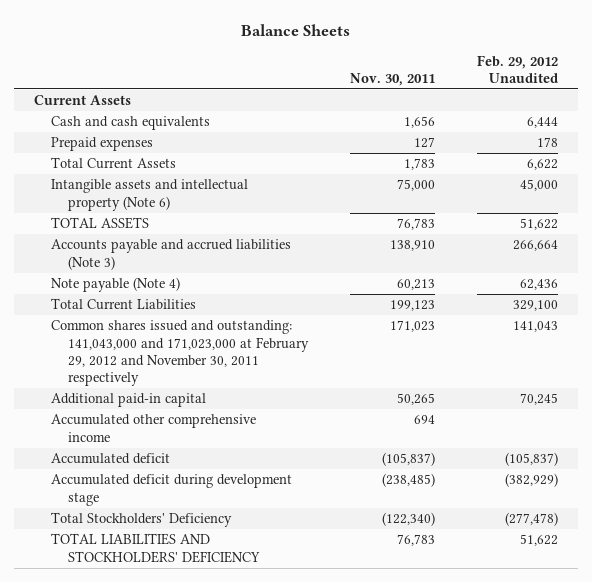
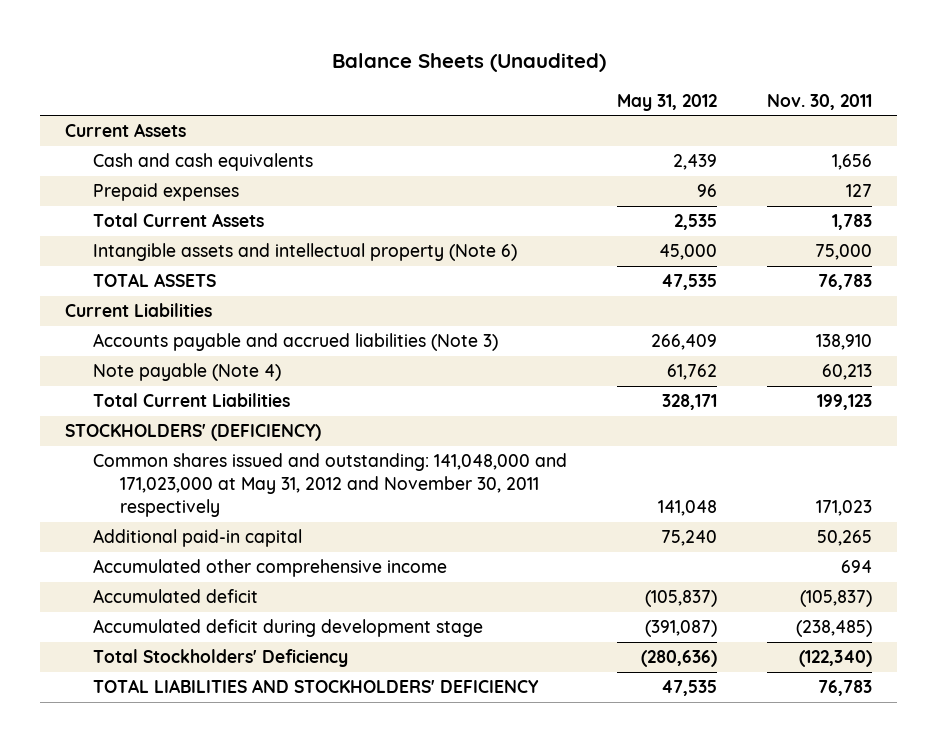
- Balance Sheets
+ Balance Sheets (Unaudited)
- | Nov. 30, 2011 | Feb. 29, 2012 Unaudited
+ | May 31, 2012 | Nov. 30, 2011
+ Current Liabilities
- Common shares issued and outstanding: 141,043,000 and 171,023,000 at February 29, 2012 and November 30, 2011 respectively | 171,023 | 141,043
+ STOCKHOLDERS' (DEFICIENCY)
+ Common shares issued and outstanding: 141,048,000 and 171,023,000 at May 31, 2012 and November 30, 2011 respectively | 141,048 | 171,023

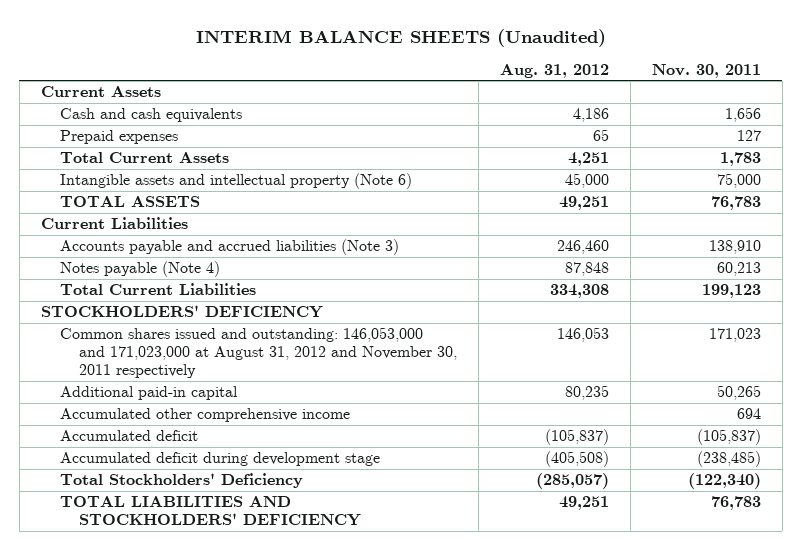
- Balance Sheets (Unaudited)
+ INTERIM BALANCE SHEETS (Unaudited)
- | May 31, 2012 | Nov. 30, 2011
+ | Aug. 31, 2012 | Nov. 30, 2011
- Note payable (Note 4) | 61,762 | 60,213
+ Notes payable (Note 4) | 87,848 | 60,213
- STOCKHOLDERS' (DEFICIENCY)
- Common shares issued and outstanding: 141,048,000 and 171,023,000 at May 31, 2012 and November 30, 2011 respectively | 141,048 | 171,023
+ STOCKHOLDERS' DEFICIENCY
+ Common shares issued and outstanding: 146,053,000 and 171,023,000 at August 31, 2012 and November 30, 2011 respectively | 146,053 | 171,023

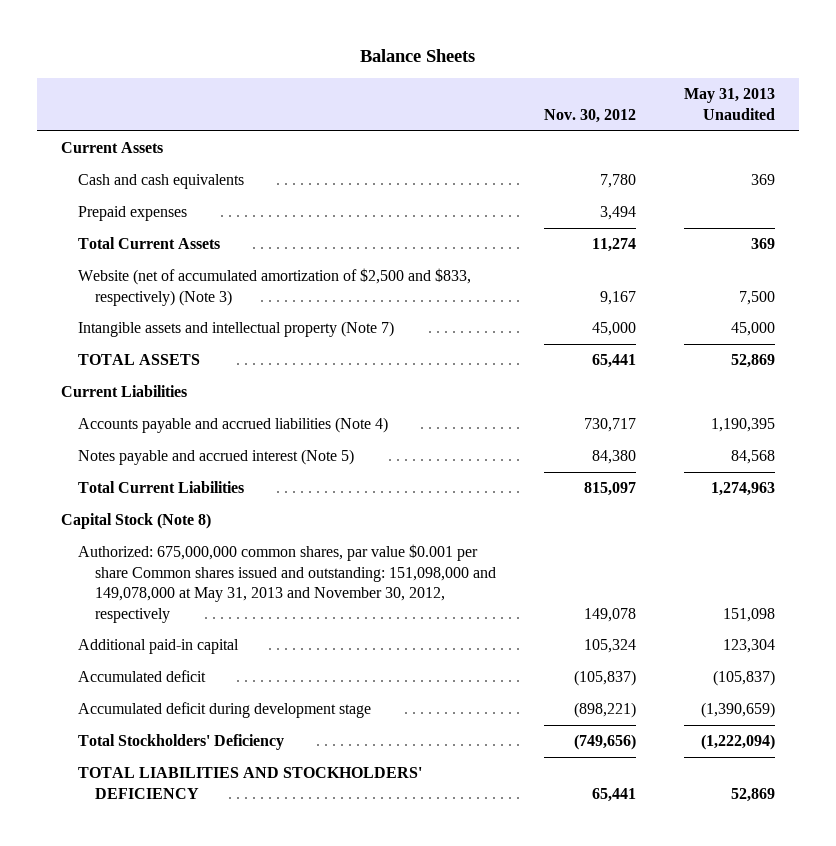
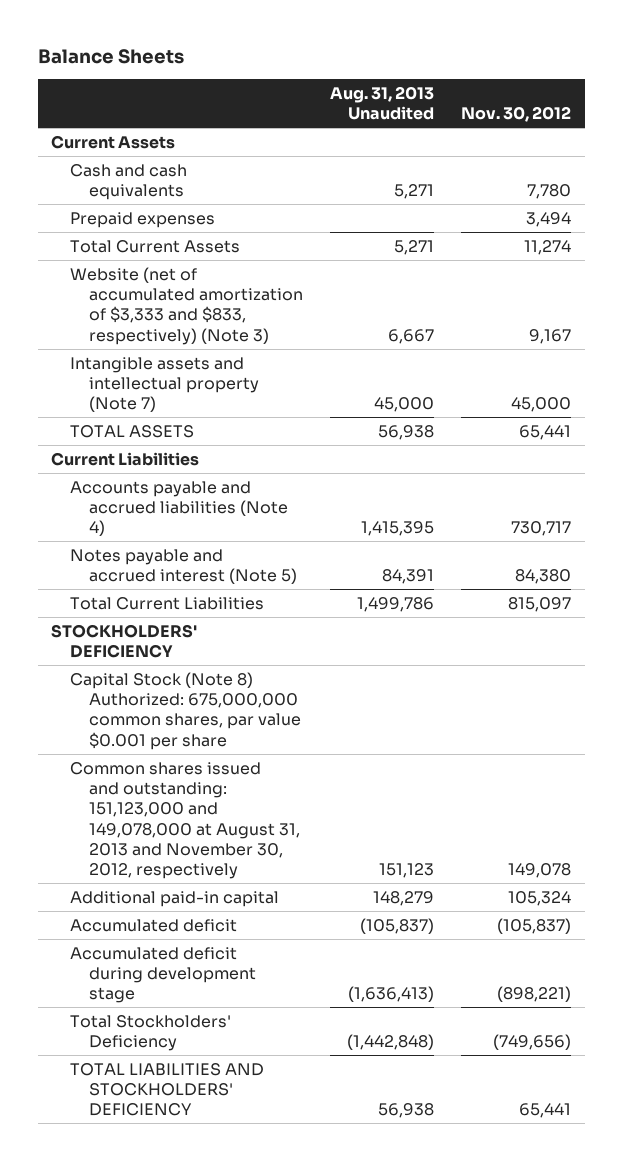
- | Nov. 30, 2012 | May 31, 2013 Unaudited
+ | Aug. 31, 2013 Unaudited | Nov. 30, 2012
- Website (net of accumulated amortization of $2,500 and $833, respectively) (Note 3) | 9,167 | 7,500
+ Website (net of accumulated amortization of $3,333 and $833, respectively) (Note 3) | 6,667 | 9,167
- Capital Stock (Note 8)
- Authorized: 675,000,000 common shares, par value $0.001 per share Common shares issued and outstanding: 151,098,000 and 149,078,000 at May 31, 2013 and November 30, 2012, respectively | 149,078 | 151,098
+ STOCKHOLDERS' DEFICIENCY
+ Capital Stock (Note 8) Authorized: 675,000,000 common shares, par value $0.001 per share
+ Common shares issued and outstanding: 151,123,000 and 149,078,000 at August 31, 2013 and November 30, 2012, respectively | 151,123 | 149,078

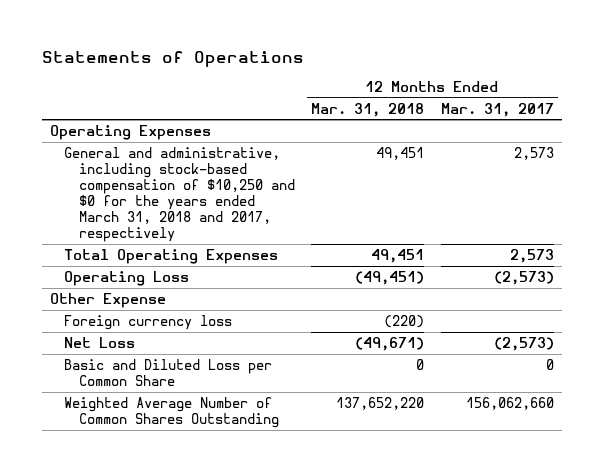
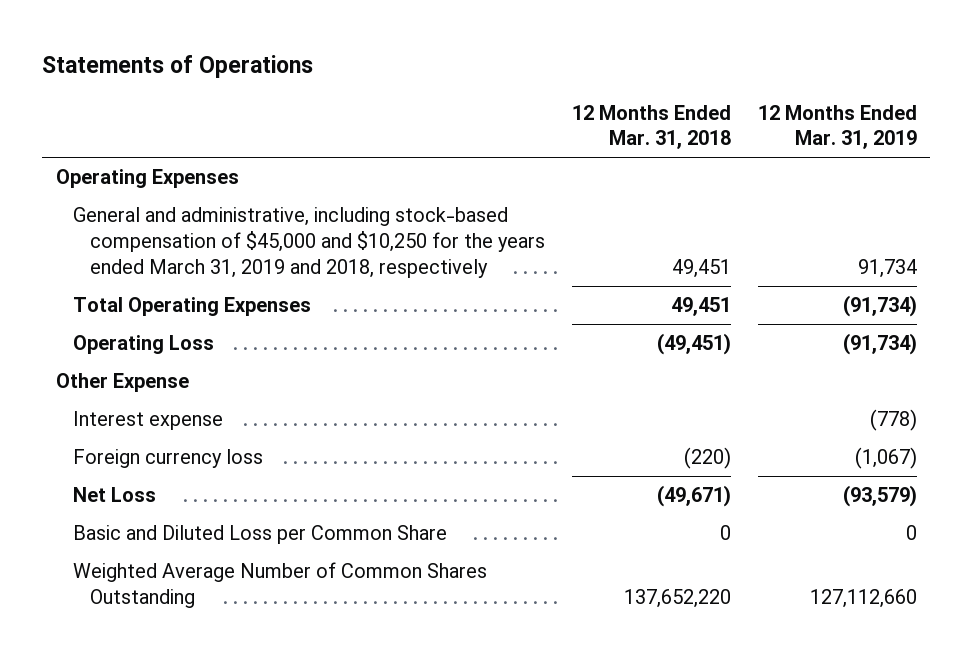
- | 12 Months Ended Mar. 31, 2018 | 12 Months Ended Mar. 31, 2017
+ | 12 Months Ended Mar. 31, 2018 | 12 Months Ended Mar. 31, 2019
- General and administrative, including stock-based compensation of $10,250 and $0 for the years ended March 31, 2018 and 2017, respectively | 49,451 | 2,573
+ General and administrative, including stock-based compensation of $45,000 and $10,250 for the years ended March 31, 2019 and 2018, respectively | 49,451 | 91,734
+ Interest expense | | (778)

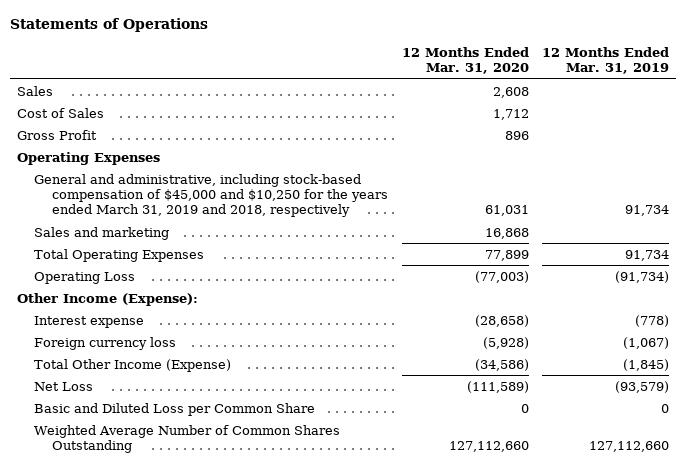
- | 12 Months Ended Mar. 31, 2018 | 12 Months Ended Mar. 31, 2019
+ | 12 Months Ended Mar. 31, 2020 | 12 Months Ended Mar. 31, 2019
+ Sales | 2,608 |
+ Cost of Sales | 1,712 |
+ Gross Profit | 896 |
- Total Operating Expenses | 49,451 | (91,734)
+ Sales and marketing | 16,868 |
+ Total Operating Expenses | 77,899 | 91,734
- Other Expense
+ Other Income (Expense):
+ Total Other Income (Expense) | (34,586) | (1,845)

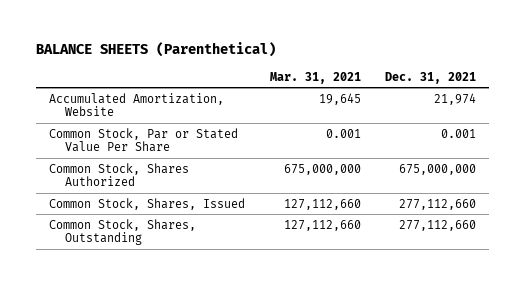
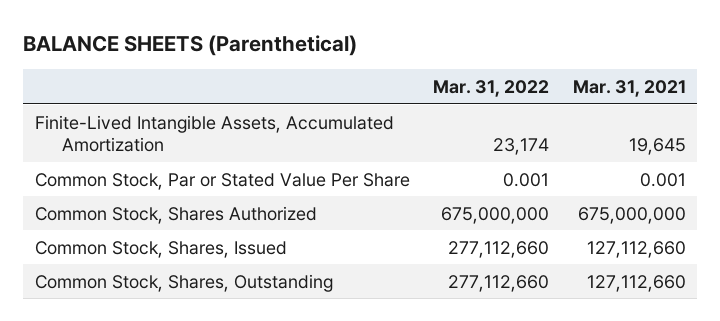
- | Mar. 31, 2021 | Dec. 31, 2021
+ | Mar. 31, 2022 | Mar. 31, 2021
- Accumulated Amortization, Website | 19,645 | 21,974
+ Finite-Lived Intangible Assets, Accumulated Amortization | 23,174 | 19,645

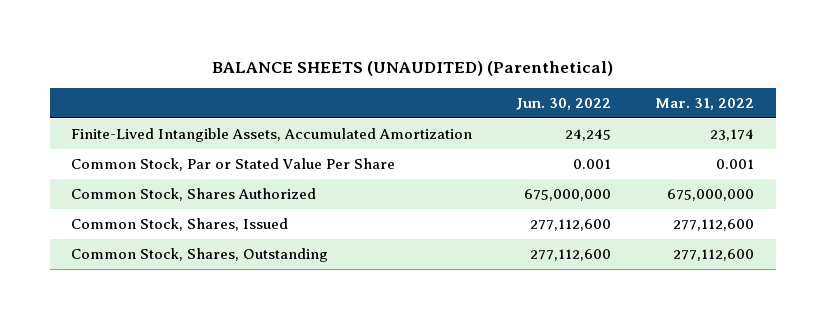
- BALANCE SHEETS (Parenthetical)
+ BALANCE SHEETS (UNAUDITED) (Parenthetical)
- | Mar. 31, 2022 | Mar. 31, 2021
+ | Jun. 30, 2022 | Mar. 31, 2022
- Common Stock, Shares, Issued | 277,112,660 | 127,112,660
- Common Stock, Shares, Outstanding | 277,112,660 | 127,112,660
+ Common Stock, Shares, Issued | 277,112,600 | 277,112,600
+ Common Stock, Shares, Outstanding | 277,112,600 | 277,112,600

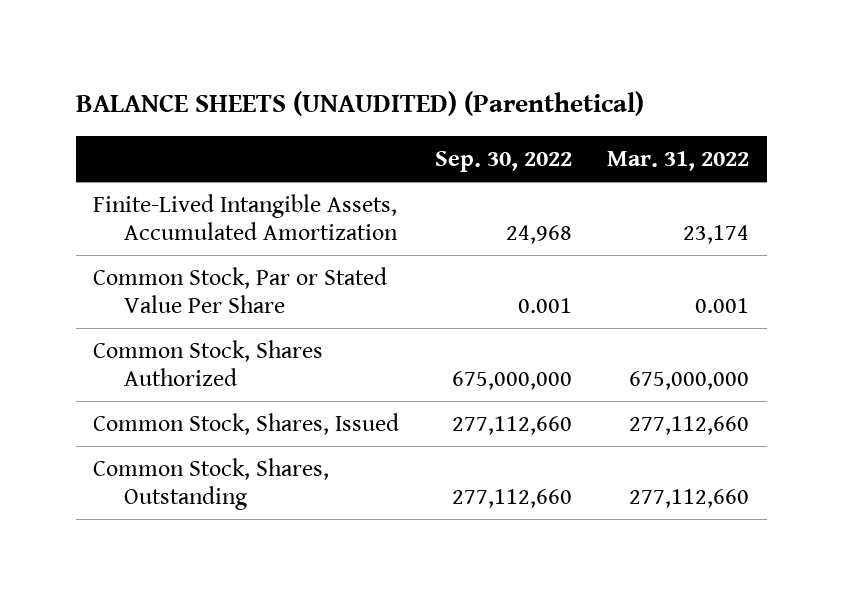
- | Jun. 30, 2022 | Mar. 31, 2022
+ | Sep. 30, 2022 | Mar. 31, 2022
- Common Stock, Shares, Issued | 277,112,600 | 277,112,600
- Common Stock, Shares, Outstanding | 277,112,600 | 277,112,600
+ Common Stock, Shares, Issued | 277,112,660 | 277,112,660
+ Common Stock, Shares, Outstanding | 277,112,660 | 277,112,660

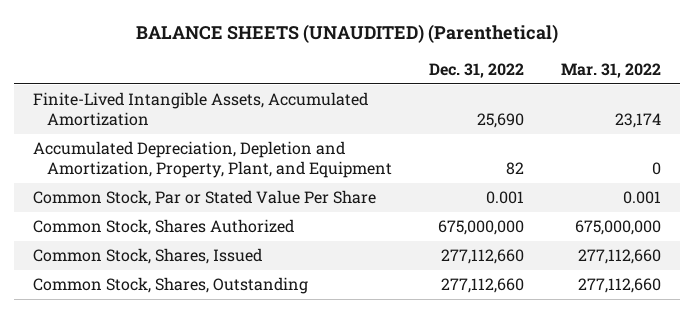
- | Sep. 30, 2022 | Mar. 31, 2022
+ | Dec. 31, 2022 | Mar. 31, 2022
+ Accumulated Depreciation, Depletion and Amortization, Property, Plant, and Equipment | 82 | 0

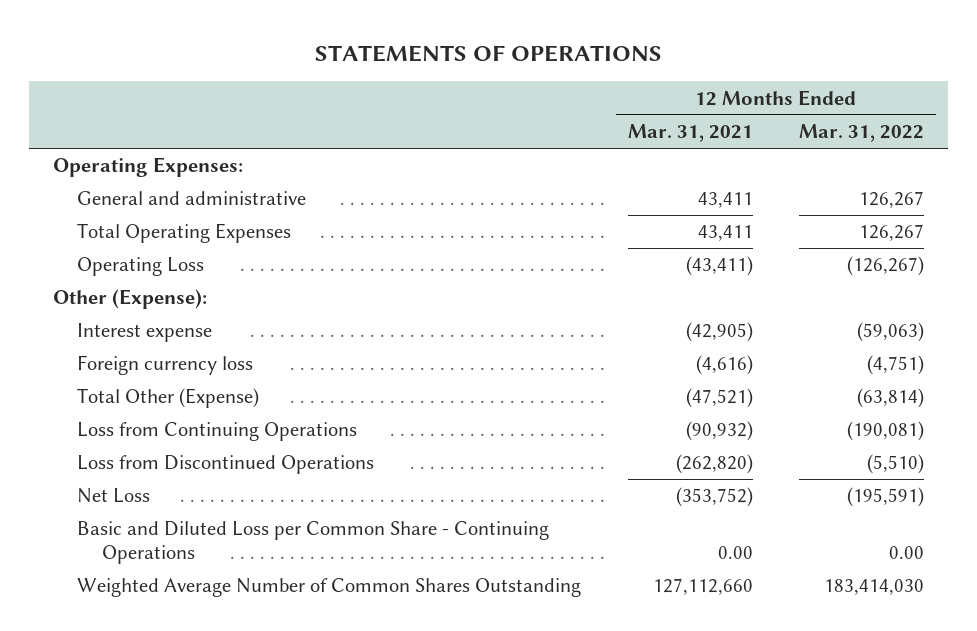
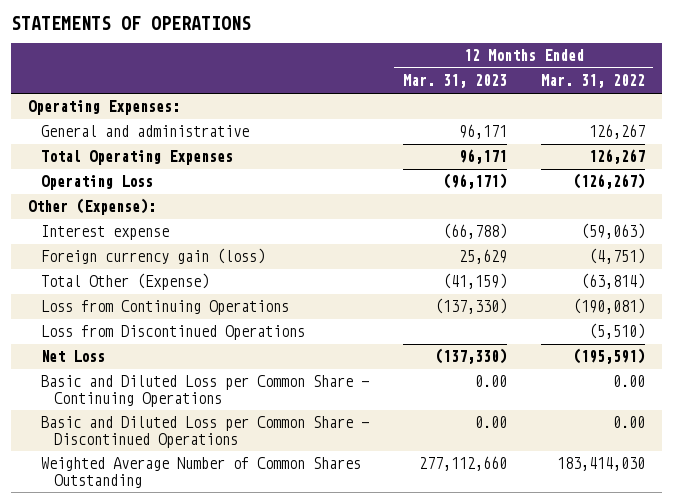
- | 12 Months Ended Mar. 31, 2021 | 12 Months Ended Mar. 31, 2022
+ | 12 Months Ended Mar. 31, 2023 | 12 Months Ended Mar. 31, 2022
- Foreign currency loss | (4,616) | (4,751)
+ Foreign currency gain (loss) | 25,629 | (4,751)
+ Basic and Diluted Loss per Common Share - Discontinued Operations | 0.00 | 0.00

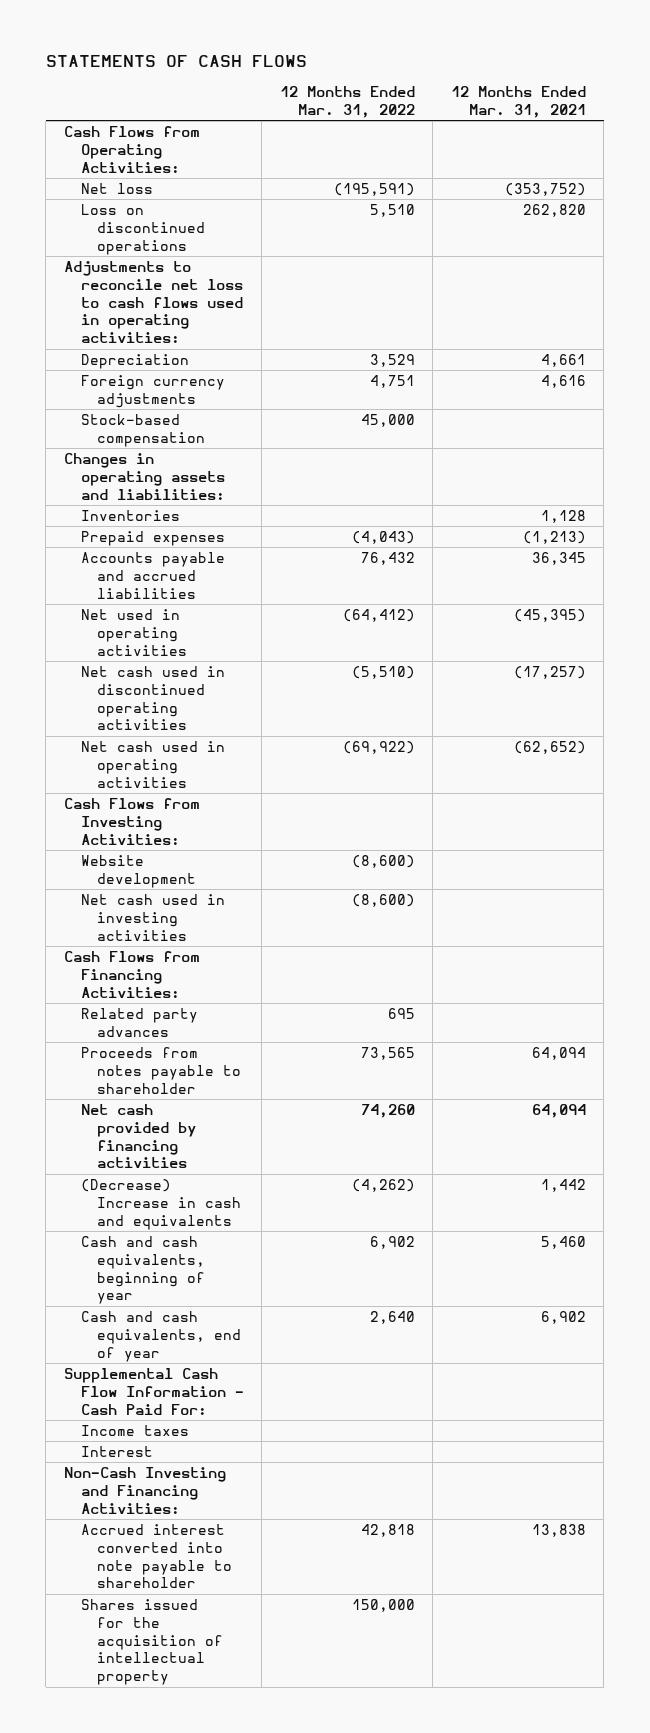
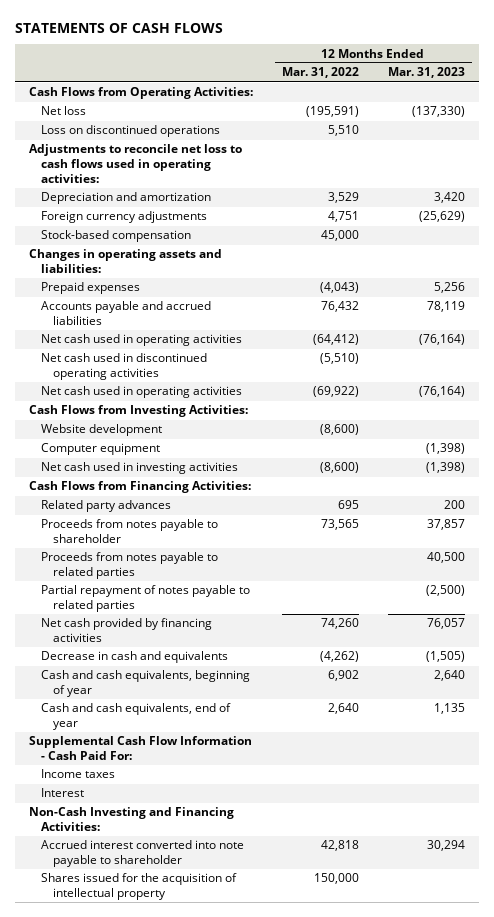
- | 12 Months Ended Mar. 31, 2022 | 12 Months Ended Mar. 31, 2021
+ | 12 Months Ended Mar. 31, 2022 | 12 Months Ended Mar. 31, 2023
- Depreciation | 3,529 | 4,661
+ Depreciation and amortization | 3,529 | 3,420
- Inventories | | 1,128
- Net used in operating activities | (64,412) | (45,395)
+ Net cash used in operating activities | (64,412) | (76,164)
+ Computer equipment | | (1,398)
+ Proceeds from notes payable to related parties | | 40,500
+ Partial repayment of notes payable to related parties | | (2,500)
- (Decrease) Increase in cash and equivalents | (4,262) | 1,442
+ Decrease in cash and equivalents | (4,262) | (1,505)

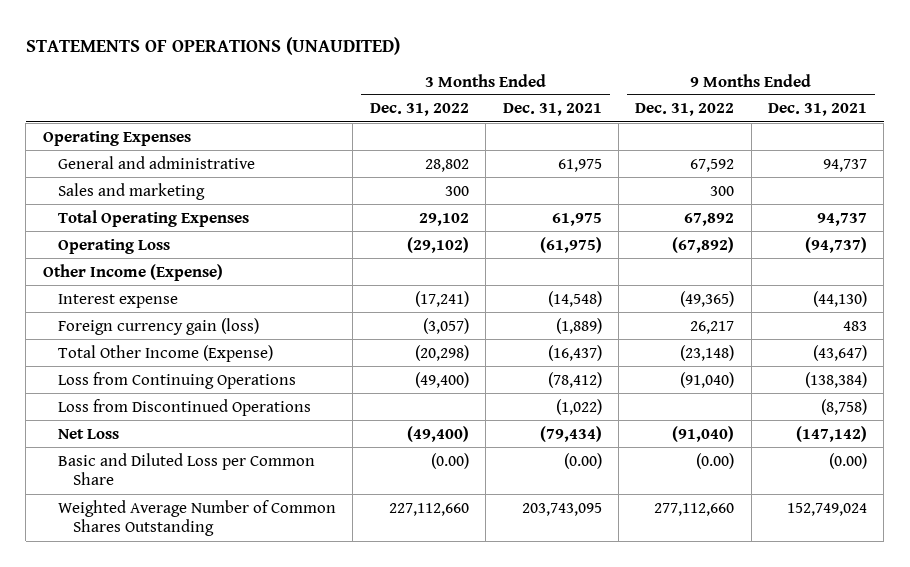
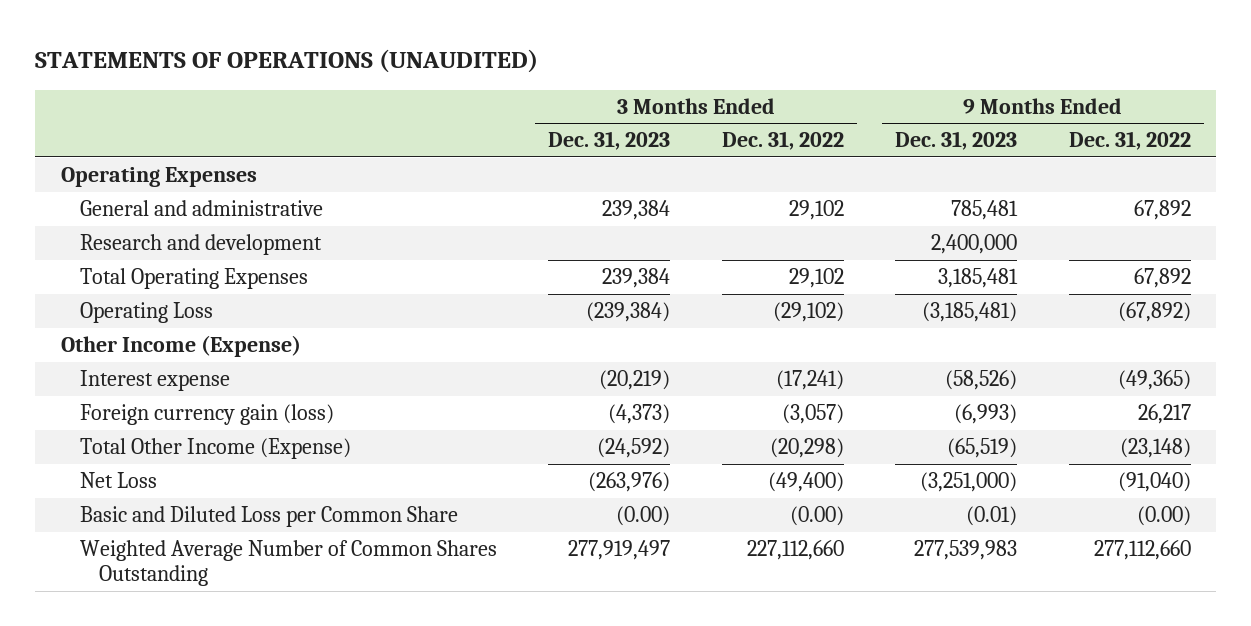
- | 3 Months Ended Dec. 31, 2022 | 3 Months Ended Dec. 31, 2021 | 9 Months Ended Dec. 31, 2022 | 9 Months Ended Dec. 31, 2021
+ | 3 Months Ended Dec. 31, 2023 | 3 Months Ended Dec. 31, 2022 | 9 Months Ended Dec. 31, 2023 | 9 Months Ended Dec. 31, 2022
- General and administrative | 28,802 | 61,975 | 67,592 | 94,737
- Sales and marketing | 300 | | 300 |
+ General and administrative | 239,384 | 29,102 | 785,481 | 67,892
+ Research and development | | | 2,400,000 |
- Loss from Continuing Operations | (49,400) | (78,412) | (91,040) | (138,384)
- Loss from Discontinued Operations | | (1,022) | | (8,758)

